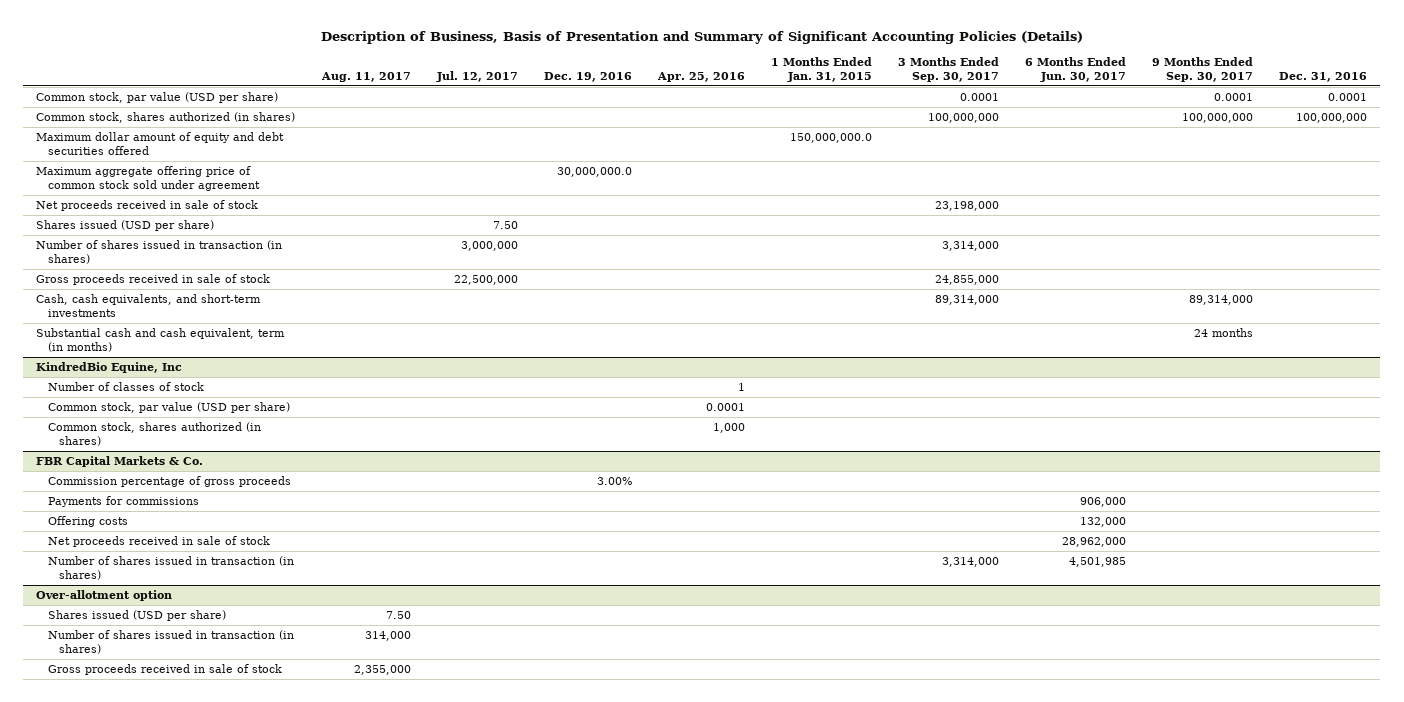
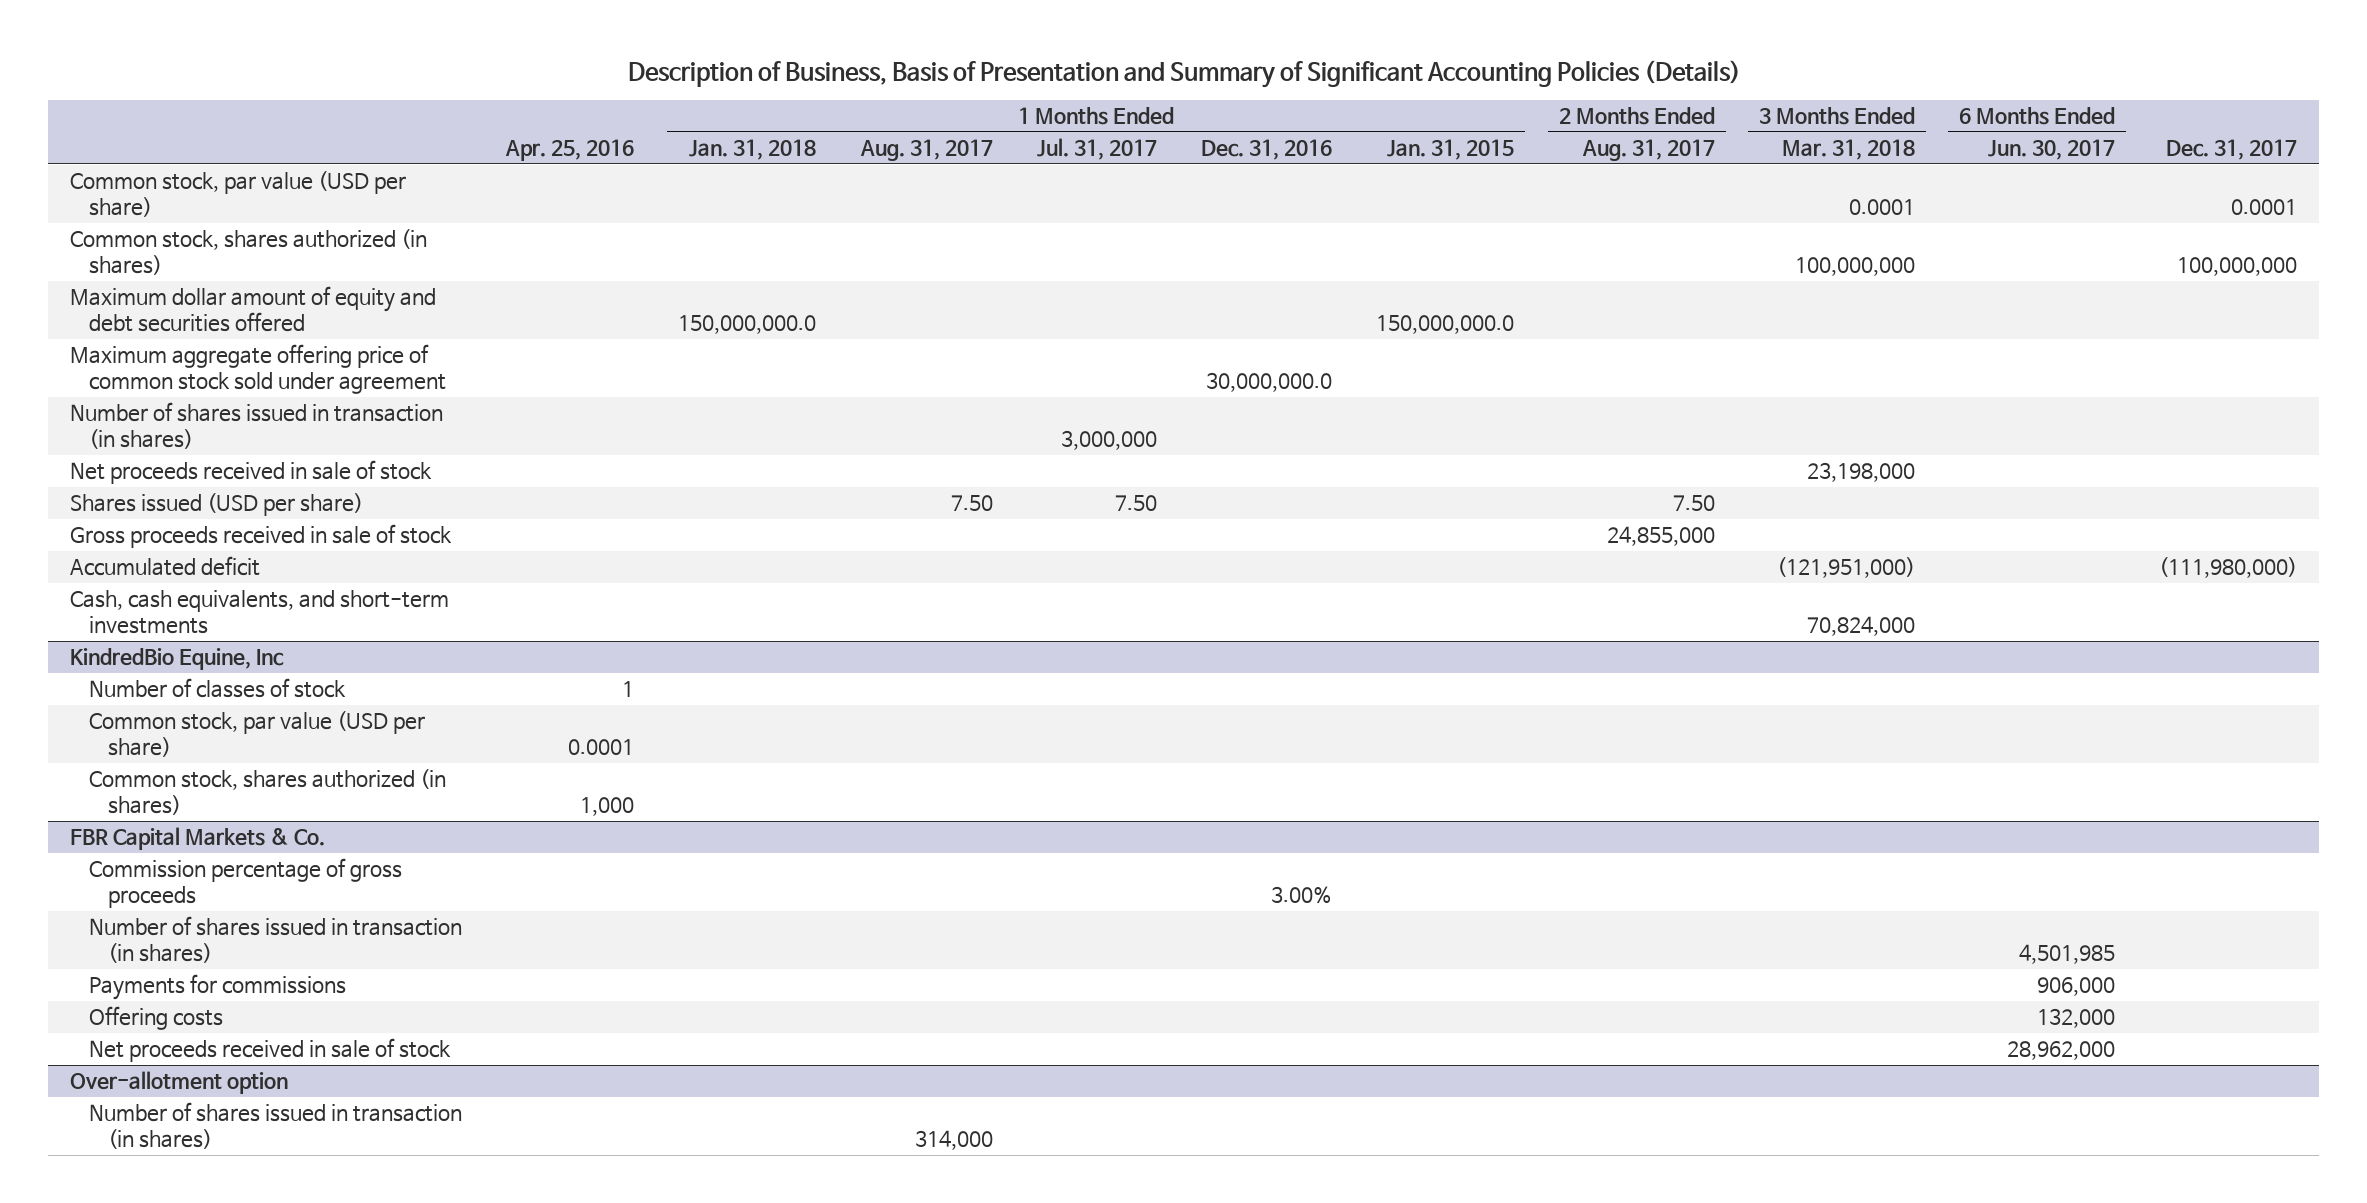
- | Aug. 11, 2017 | Jul. 12, 2017 | Dec. 19, 2016 | Apr. 25, 2016 | 1 Months Ended Jan. 31, 2015 | 3 Months Ended Sep. 30, 2017 | 6 Months Ended Jun. 30, 2017 | 9 Months Ended Sep. 30, 2017 | Dec. 31, 2016
+ | Apr. 25, 2016 | 1 Months Ended Jan. 31, 2018 | 1 Months Ended Aug. 31, 2017 | 1 Months Ended Jul. 31, 2017 | 1 Months Ended Dec. 31, 2016 | 1 Months Ended Jan. 31, 2015 | 2 Months Ended Aug. 31, 2017 | 3 Months Ended Mar. 31, 2018 | 6 Months Ended Jun. 30, 2017 | Dec. 31, 2017
moved up: Number of shares issued in transaction (in shares) | | | | 3,000,000 | | | | | |
+ Accumulated deficit | | | | | | | | (121,951,000) | | (111,980,000)
- Substantial cash and cash equivalent, term (in months) | | | | | | | | 24 months |
@ FBR Capital Markets & Co.
moved up: Number of shares issued in transaction (in shares) | | | | | | | | | 4,501,985 |
@ Over-allotment option
- Shares issued (USD per share) | 7.50 | | | | | | | |
- Gross proceeds received in sale of stock | 2,355,000 | | | | | | | |

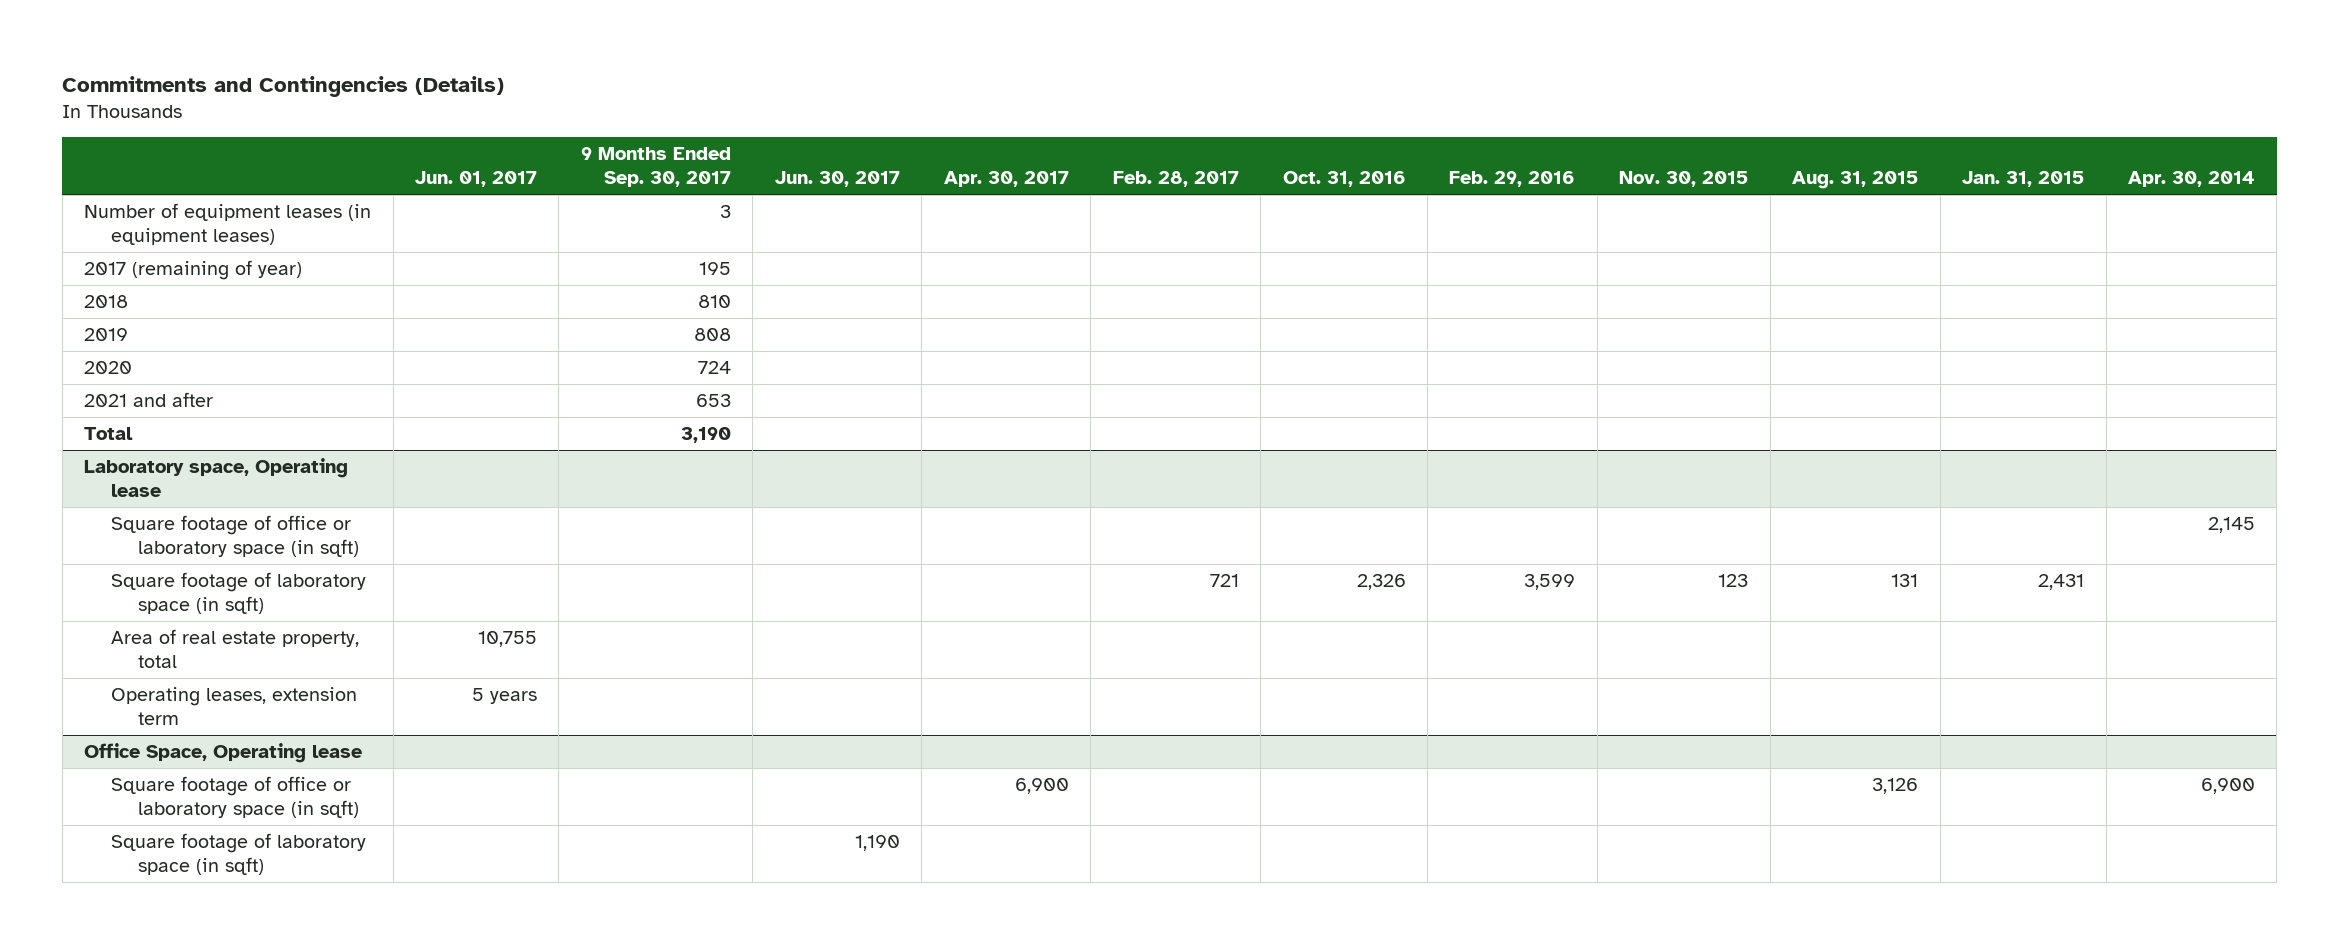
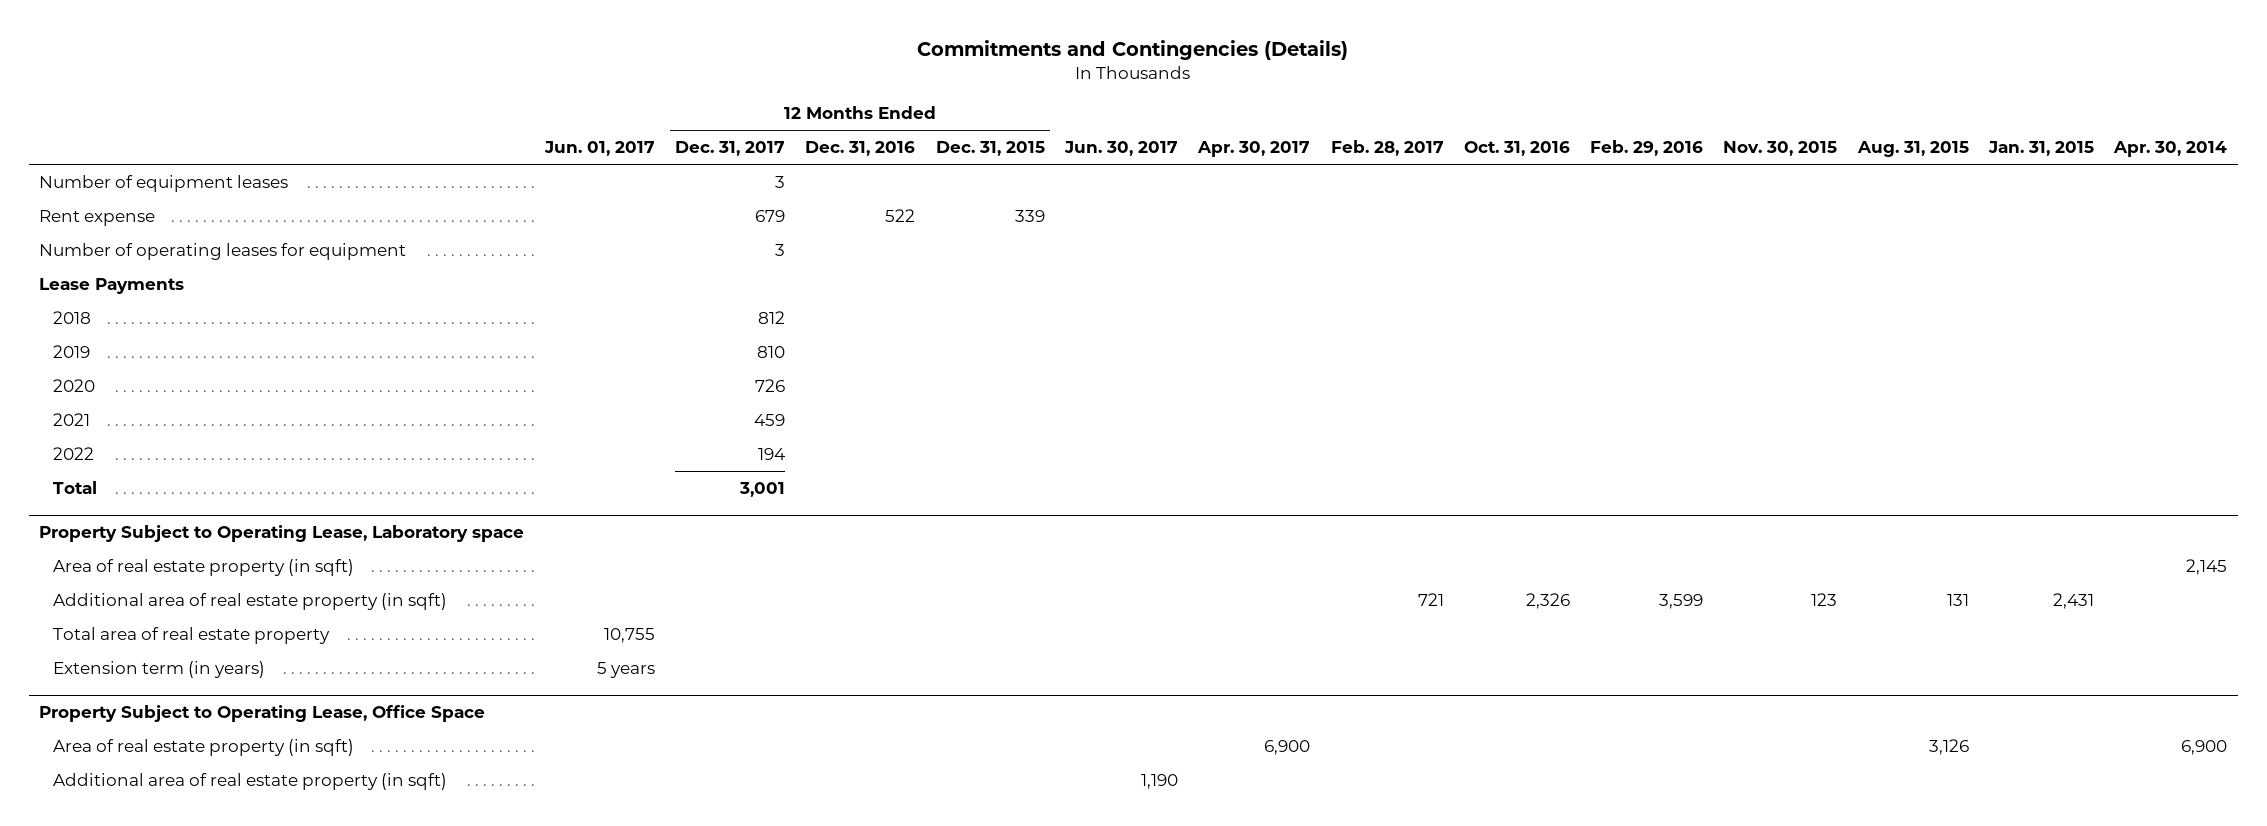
- | Jun. 01, 2017 | 9 Months Ended Sep. 30, 2017 | Jun. 30, 2017 | Apr. 30, 2017 | Feb. 28, 2017 | Oct. 31, 2016 | Feb. 29, 2016 | Nov. 30, 2015 | Aug. 31, 2015 | Jan. 31, 2015 | Apr. 30, 2014
+ | Jun. 01, 2017 | 12 Months Ended Dec. 31, 2017 | 12 Months Ended Dec. 31, 2016 | 12 Months Ended Dec. 31, 2015 | Jun. 30, 2017 | Apr. 30, 2017 | Feb. 28, 2017 | Oct. 31, 2016 | Feb. 29, 2016 | Nov. 30, 2015 | Aug. 31, 2015 | Jan. 31, 2015 | Apr. 30, 2014
- Number of equipment leases (in equipment leases) | | 3 | | | | | | | | |
- 2017 (remaining of year) | | 195 | | | | | | | | |
+ Number of equipment leases | | 3 | | | | | | | | | | |
+ Rent expense | | 679 | 522 | 339 | | | | | | | | |
+ Number of operating leases for equipment | | 3 | | | | | | | | | | |
+ Lease Payments
- 2021 and after | | 653 | | | | | | | | |
+ 2021 | | 459 | | | | | | | | | | |
+ 2022 | | 194 | | | | | | | | | | |
- Laboratory space, Operating lease
- Square footage of office or laboratory space (in sqft) | | | | | | | | | | | 2,145
- Square footage of laboratory space (in sqft) | | | | | 721 | 2,326 | 3,599 | 123 | 131 | 2,431 |
- Area of real estate property, total | 10,755 | | | | | | | | | |
- Operating leases, extension term | 5 years | | | | | | | | | |
- Office Space, Operating lease
- Square footage of office or laboratory space (in sqft) | | | | 6,900 | | | | | 3,126 | | 6,900
- Square footage of laboratory space (in sqft) | | | 1,190 | | | | | | | |
+ Property Subject to Operating Lease, Laboratory space
+ Area of real estate property (in sqft) | | | | | | | | | | | | | 2,145
+ Additional area of real estate property (in sqft) | | | | | | | 721 | 2,326 | 3,599 | 123 | 131 | 2,431 |
+ Total area of real estate property | 10,755 | | | | | | | | | | | |
+ Extension term (in years) | 5 years | | | | | | | | | | | |
+ Property Subject to Operating Lease, Office Space
+ Area of real estate property (in sqft) | | | | | | 6,900 | | | | | 3,126 | | 6,900
+ Additional area of real estate property (in sqft) | | | | | 1,190 | | | | | | | |

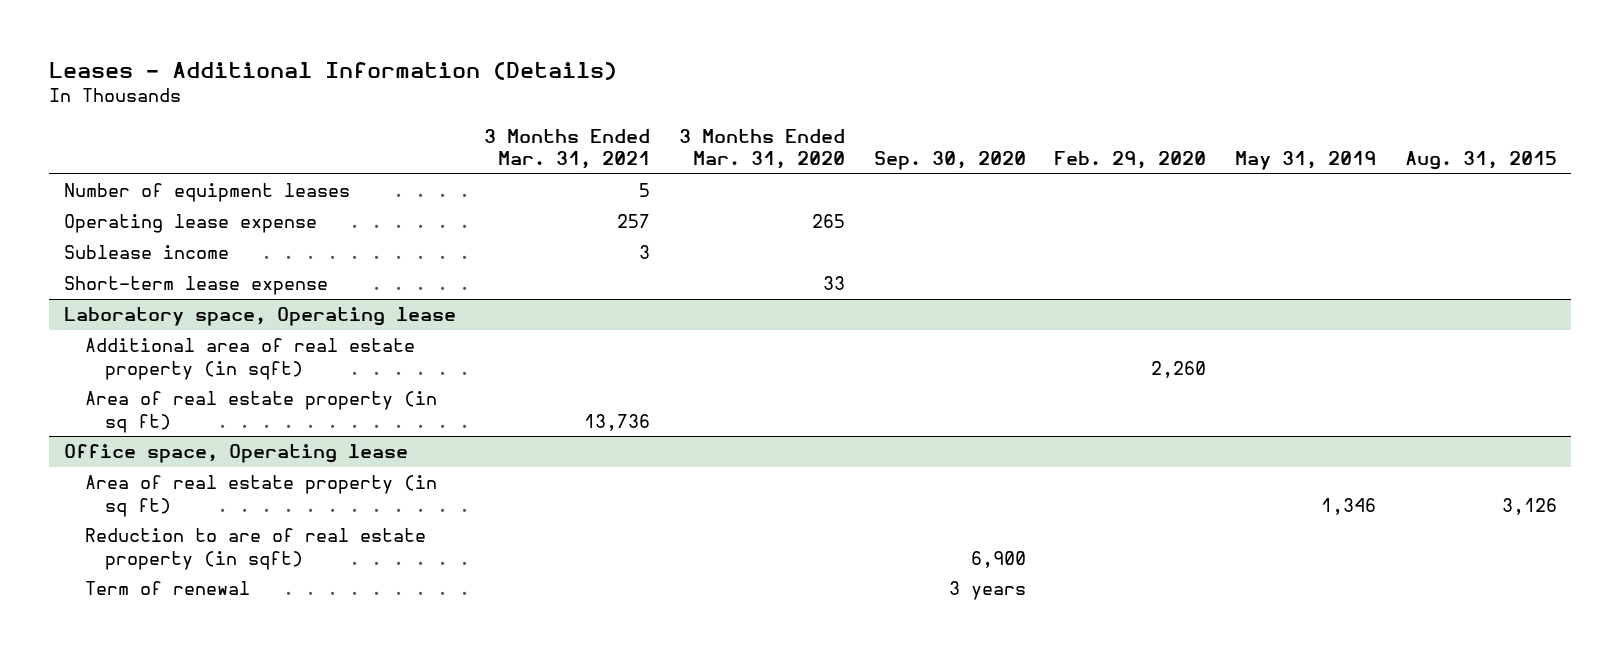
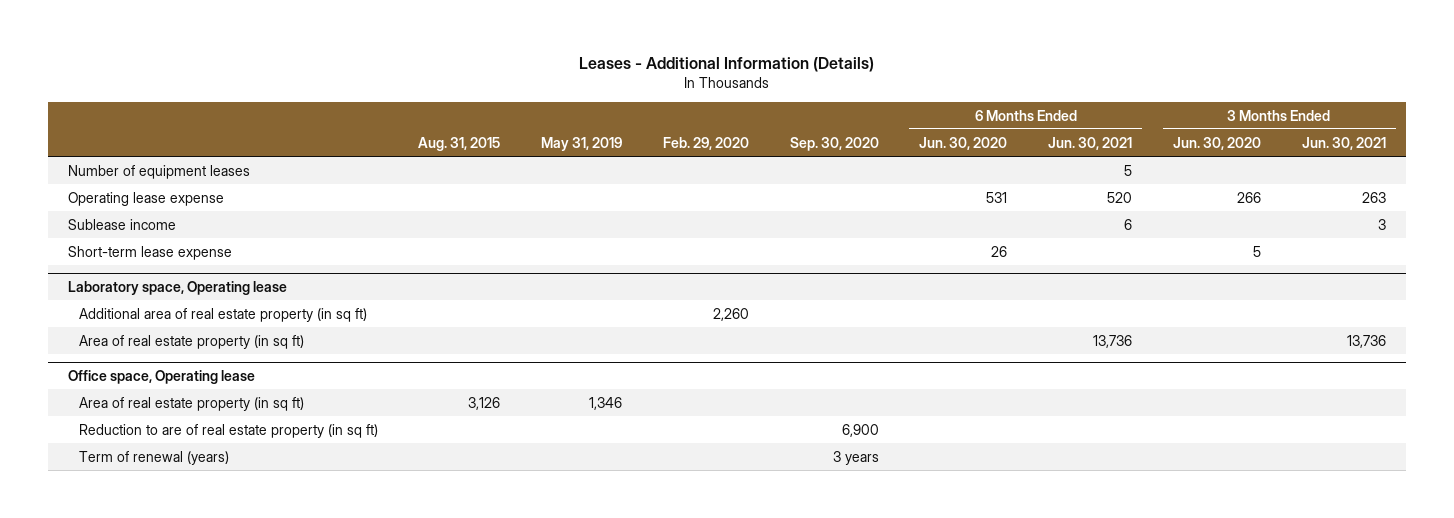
- | 3 Months Ended Mar. 31, 2021 | 3 Months Ended Mar. 31, 2020 | Sep. 30, 2020 | Feb. 29, 2020 | May 31, 2019 | Aug. 31, 2015
+ | Aug. 31, 2015 | May 31, 2019 | Feb. 29, 2020 | Sep. 30, 2020 | 6 Months Ended Jun. 30, 2020 | 6 Months Ended Jun. 30, 2021 | 3 Months Ended Jun. 30, 2020 | 3 Months Ended Jun. 30, 2021
@ Laboratory space, Operating lease
- Additional area of real estate property (in sqft) | | | | 2,260 | |
+ Additional area of real estate property (in sq ft) | | | 2,260 | | | | |
@ Office space, Operating lease
- Reduction to are of real estate property (in sqft) | | | 6,900 | | |
- Term of renewal | | | 3 years | | |
+ Reduction to are of real estate property (in sq ft) | | | | 6,900 | | | |
+ Term of renewal (years) | | | | 3 years | | | |

